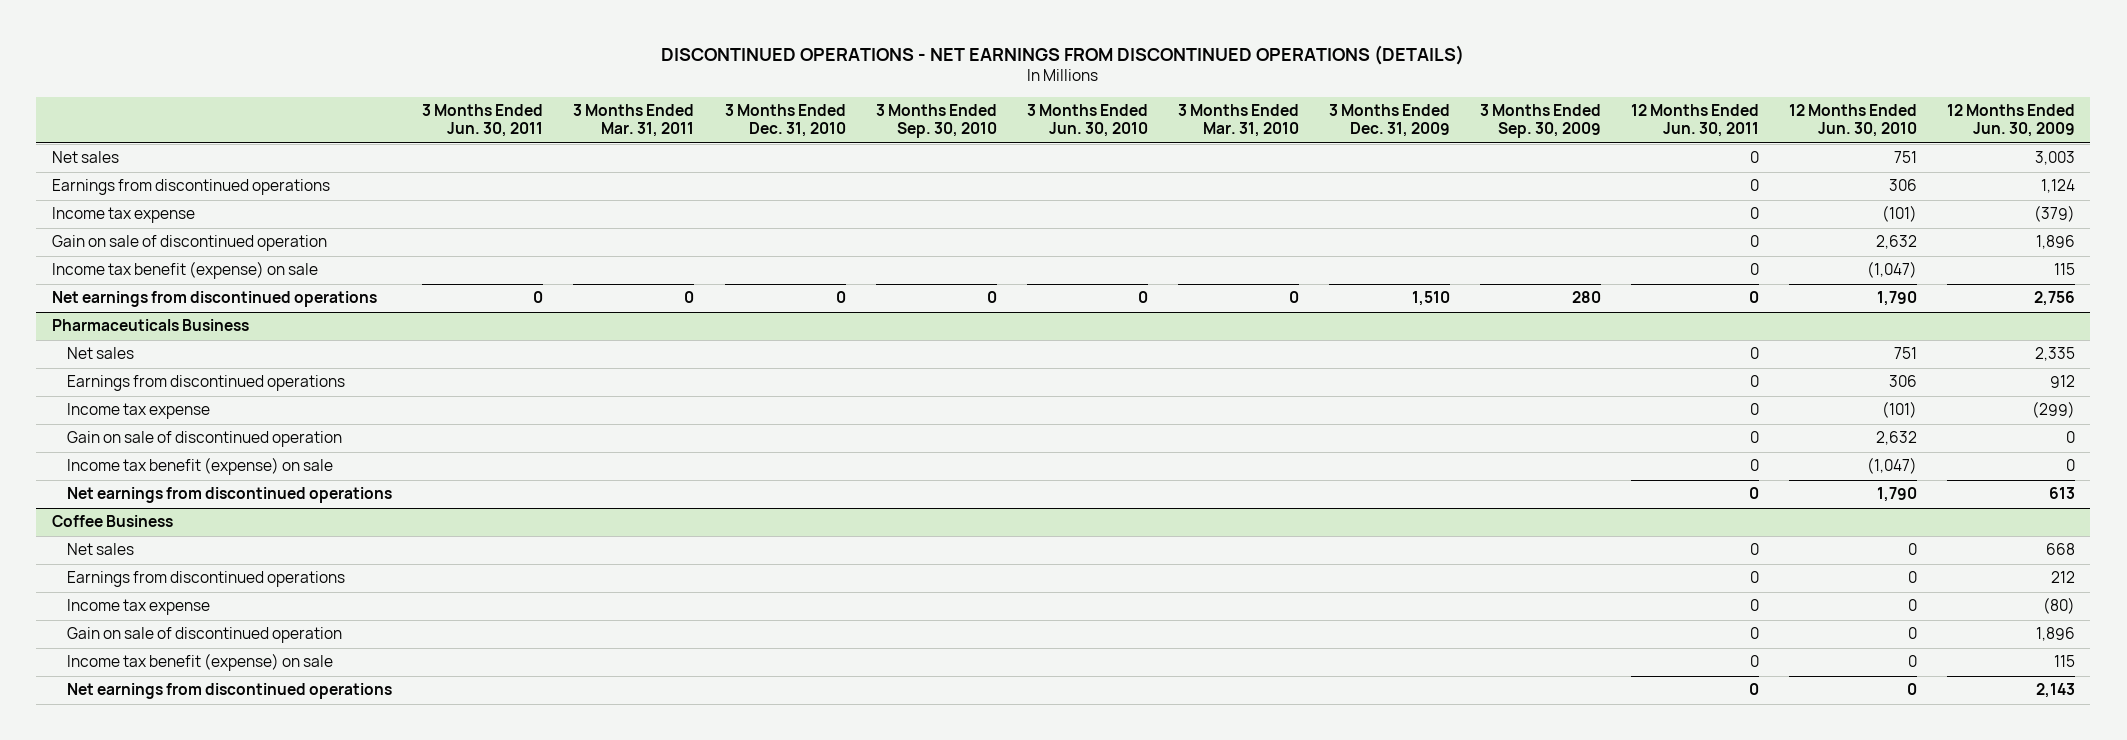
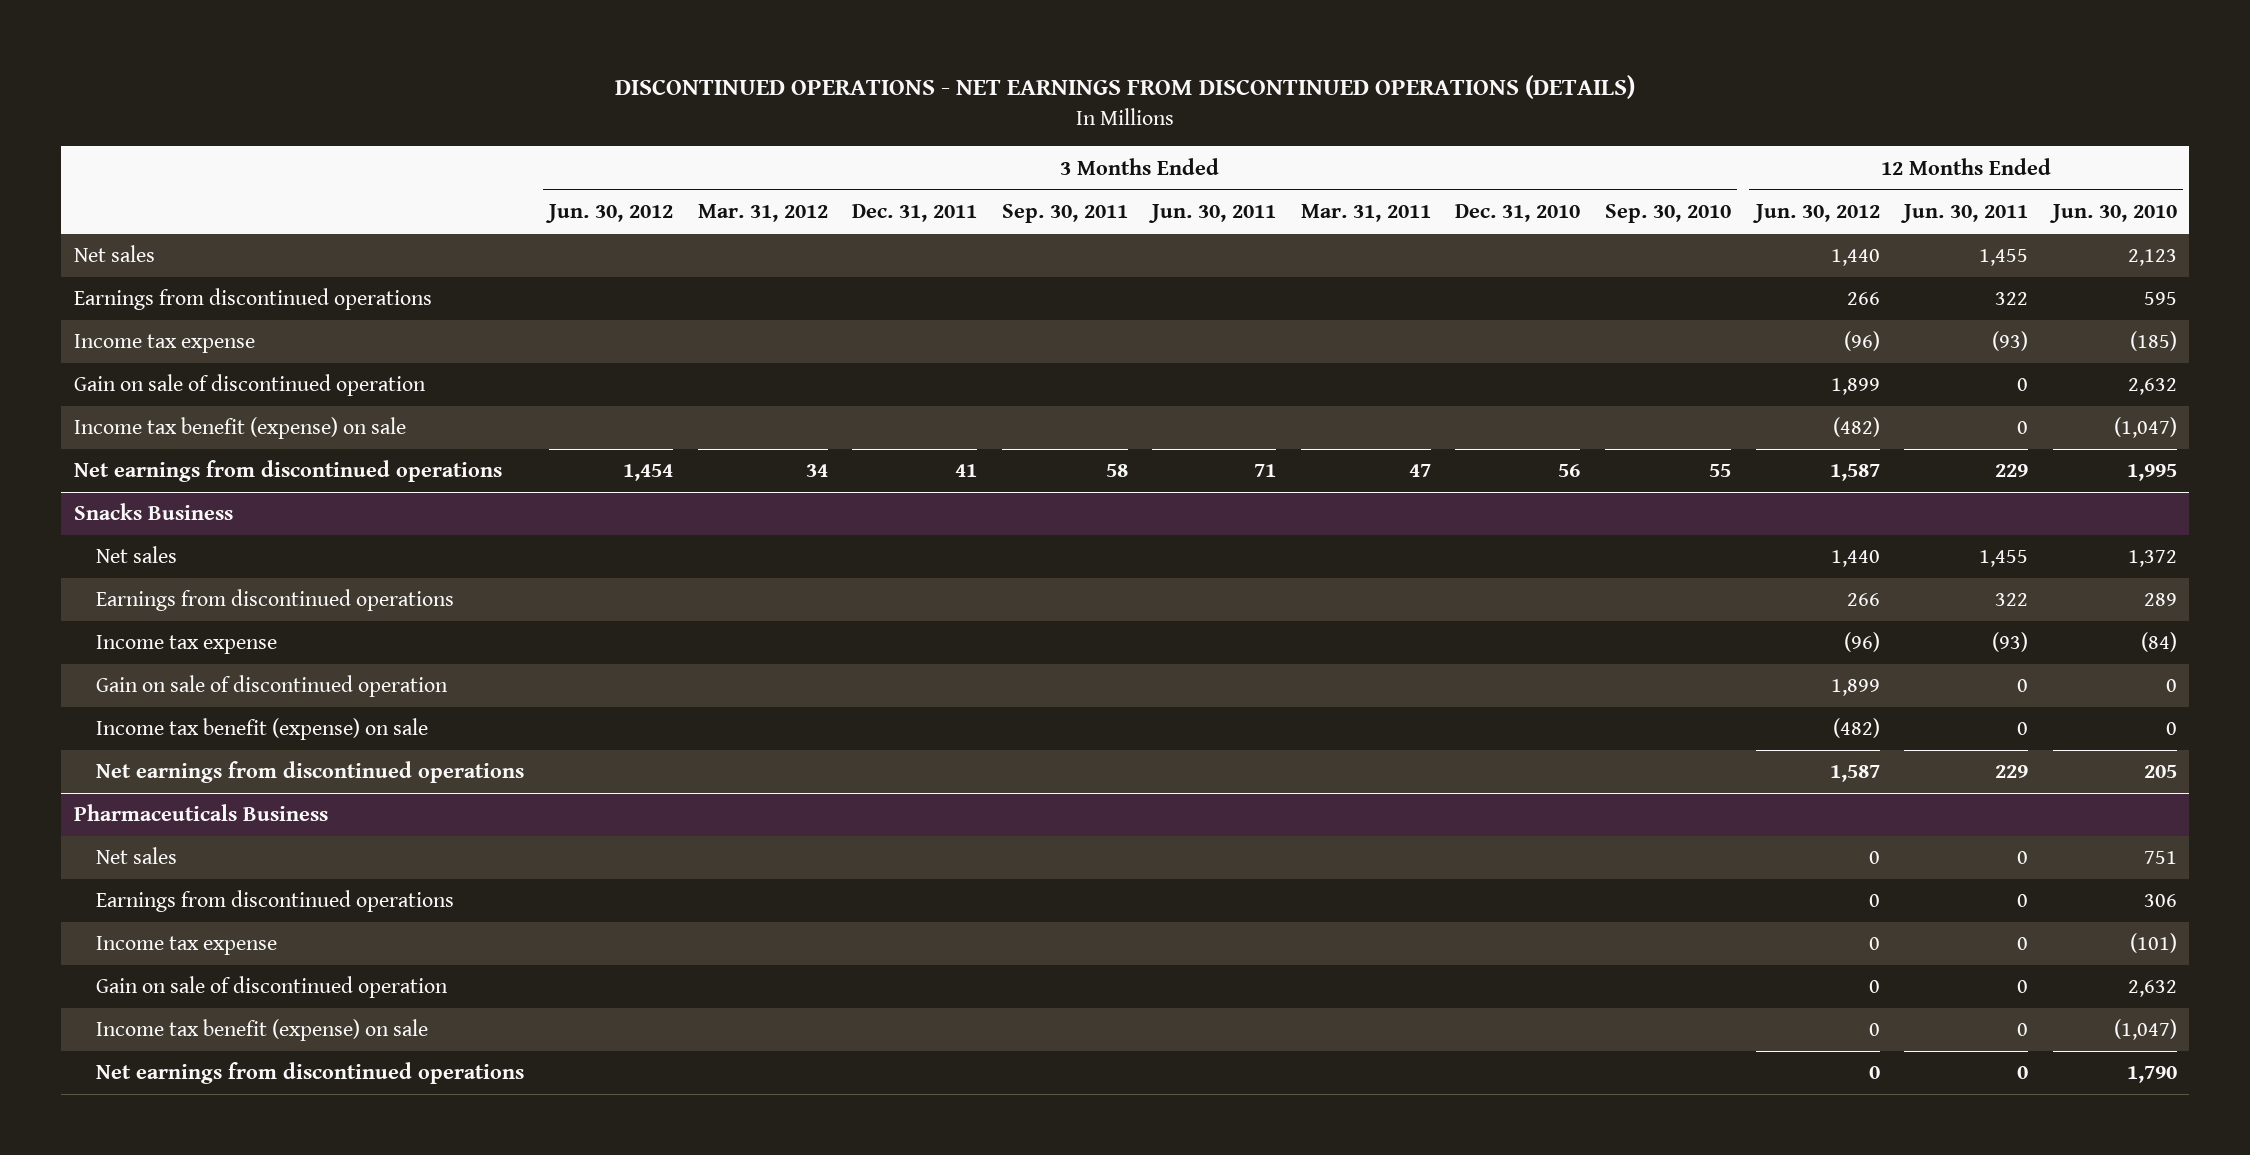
- | 3 Months Ended Jun. 30, 2011 | 3 Months Ended Mar. 31, 2011 | 3 Months Ended Dec. 31, 2010 | 3 Months Ended Sep. 30, 2010 | 3 Months Ended Jun. 30, 2010 | 3 Months Ended Mar. 31, 2010 | 3 Months Ended Dec. 31, 2009 | 3 Months Ended Sep. 30, 2009 | 12 Months Ended Jun. 30, 2011 | 12 Months Ended Jun. 30, 2010 | 12 Months Ended Jun. 30, 2009
+ | 3 Months Ended Jun. 30, 2012 | 3 Months Ended Mar. 31, 2012 | 3 Months Ended Dec. 31, 2011 | 3 Months Ended Sep. 30, 2011 | 3 Months Ended Jun. 30, 2011 | 3 Months Ended Mar. 31, 2011 | 3 Months Ended Dec. 31, 2010 | 3 Months Ended Sep. 30, 2010 | 12 Months Ended Jun. 30, 2012 | 12 Months Ended Jun. 30, 2011 | 12 Months Ended Jun. 30, 2010
- Net sales | | | | | | | | | 0 | 751 | 3,003
- Earnings from discontinued operations | | | | | | | | | 0 | 306 | 1,124
- Income tax expense | | | | | | | | | 0 | (101) | (379)
+ Net sales | | | | | | | | | 1,440 | 1,455 | 2,123
+ Earnings from discontinued operations | | | | | | | | | 266 | 322 | 595
+ Income tax expense | | | | | | | | | (96) | (93) | (185)
- Net earnings from discontinued operations | 0 | 0 | 0 | 0 | 0 | 0 | 1,510 | 280 | 0 | 1,790 | 2,756
+ Net earnings from discontinued operations | 1,454 | 34 | 41 | 58 | 71 | 47 | 56 | 55 | 1,587 | 229 | 1,995
+ Snacks Business
+ Net sales | | | | | | | | | 1,440 | 1,455 | 1,372
+ Earnings from discontinued operations | | | | | | | | | 266 | 322 | 289
+ Income tax expense | | | | | | | | | (96) | (93) | (84)
+ Gain on sale of discontinued operation | | | | | | | | | 1,899 | 0 | 0
+ Income tax benefit (expense) on sale | | | | | | | | | (482) | 0 | 0
+ Net earnings from discontinued operations | | | | | | | | | 1,587 | 229 | 205
- Coffee Business
- Net sales | | | | | | | | | 0 | 0 | 668
- Earnings from discontinued operations | | | | | | | | | 0 | 0 | 212
- Income tax expense | | | | | | | | | 0 | 0 | (80)
- Gain on sale of discontinued operation | | | | | | | | | 0 | 0 | 1,896
- Income tax benefit (expense) on sale | | | | | | | | | 0 | 0 | 115
- Net earnings from discontinued operations | | | | | | | | | 0 | 0 | 2,143

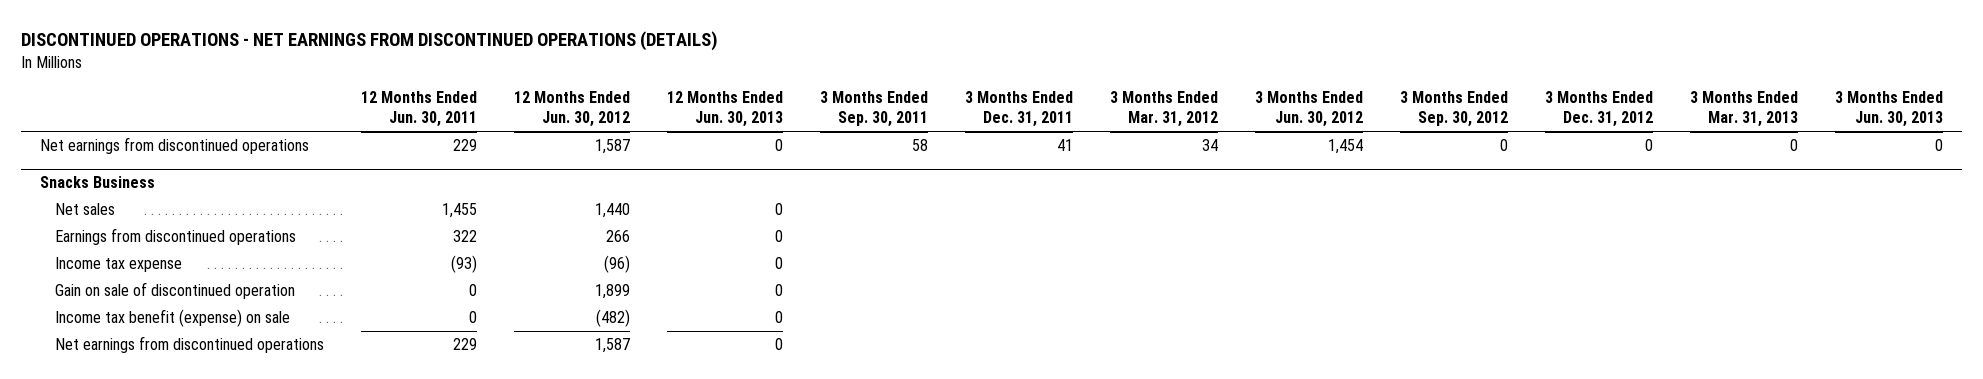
- | 3 Months Ended Jun. 30, 2012 | 3 Months Ended Mar. 31, 2012 | 3 Months Ended Dec. 31, 2011 | 3 Months Ended Sep. 30, 2011 | 3 Months Ended Jun. 30, 2011 | 3 Months Ended Mar. 31, 2011 | 3 Months Ended Dec. 31, 2010 | 3 Months Ended Sep. 30, 2010 | 12 Months Ended Jun. 30, 2012 | 12 Months Ended Jun. 30, 2011 | 12 Months Ended Jun. 30, 2010
+ | 12 Months Ended Jun. 30, 2011 | 12 Months Ended Jun. 30, 2012 | 12 Months Ended Jun. 30, 2013 | 3 Months Ended Sep. 30, 2011 | 3 Months Ended Dec. 31, 2011 | 3 Months Ended Mar. 31, 2012 | 3 Months Ended Jun. 30, 2012 | 3 Months Ended Sep. 30, 2012 | 3 Months Ended Dec. 31, 2012 | 3 Months Ended Mar. 31, 2013 | 3 Months Ended Jun. 30, 2013
- Net sales | | | | | | | | | 1,440 | 1,455 | 2,123
- Earnings from discontinued operations | | | | | | | | | 266 | 322 | 595
- Income tax expense | | | | | | | | | (96) | (93) | (185)
- Gain on sale of discontinued operation | | | | | | | | | 1,899 | 0 | 2,632
- Income tax benefit (expense) on sale | | | | | | | | | (482) | 0 | (1,047)
- Pharmaceuticals Business
- Net sales | | | | | | | | | 0 | 0 | 751
- Earnings from discontinued operations | | | | | | | | | 0 | 0 | 306
- Income tax expense | | | | | | | | | 0 | 0 | (101)
- Gain on sale of discontinued operation | | | | | | | | | 0 | 0 | 2,632
- Income tax benefit (expense) on sale | | | | | | | | | 0 | 0 | (1,047)
- Net earnings from discontinued operations | | | | | | | | | 0 | 0 | 1,790

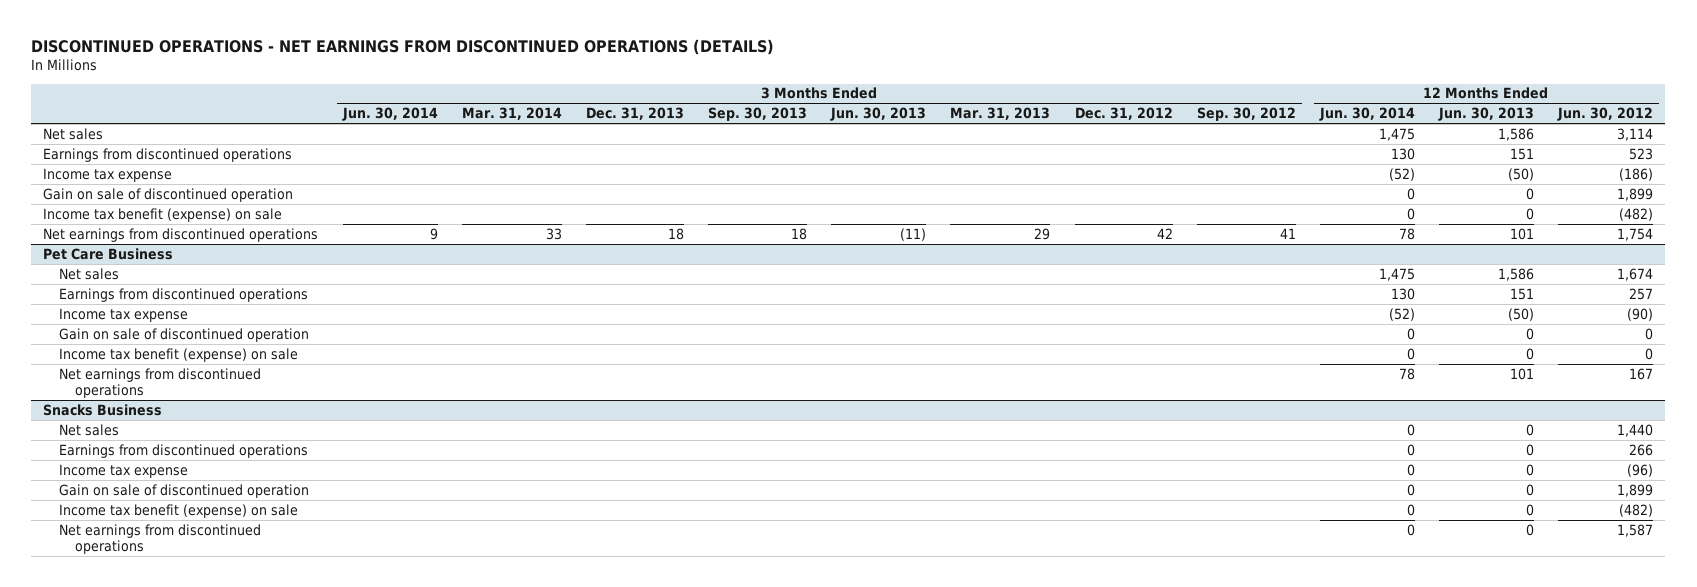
- | 12 Months Ended Jun. 30, 2011 | 12 Months Ended Jun. 30, 2012 | 12 Months Ended Jun. 30, 2013 | 3 Months Ended Sep. 30, 2011 | 3 Months Ended Dec. 31, 2011 | 3 Months Ended Mar. 31, 2012 | 3 Months Ended Jun. 30, 2012 | 3 Months Ended Sep. 30, 2012 | 3 Months Ended Dec. 31, 2012 | 3 Months Ended Mar. 31, 2013 | 3 Months Ended Jun. 30, 2013
+ | 3 Months Ended Jun. 30, 2014 | 3 Months Ended Mar. 31, 2014 | 3 Months Ended Dec. 31, 2013 | 3 Months Ended Sep. 30, 2013 | 3 Months Ended Jun. 30, 2013 | 3 Months Ended Mar. 31, 2013 | 3 Months Ended Dec. 31, 2012 | 3 Months Ended Sep. 30, 2012 | 12 Months Ended Jun. 30, 2014 | 12 Months Ended Jun. 30, 2013 | 12 Months Ended Jun. 30, 2012
- Net earnings from discontinued operations | 229 | 1,587 | 0 | 58 | 41 | 34 | 1,454 | 0 | 0 | 0 | 0
+ Net sales | | | | | | | | | 1,475 | 1,586 | 3,114
+ Earnings from discontinued operations | | | | | | | | | 130 | 151 | 523
+ Income tax expense | | | | | | | | | (52) | (50) | (186)
+ Gain on sale of discontinued operation | | | | | | | | | 0 | 0 | 1,899
+ Income tax benefit (expense) on sale | | | | | | | | | 0 | 0 | (482)
+ Net earnings from discontinued operations | 9 | 33 | 18 | 18 | (11) | 29 | 42 | 41 | 78 | 101 | 1,754
+ Pet Care Business
+ Net sales | | | | | | | | | 1,475 | 1,586 | 1,674
+ Earnings from discontinued operations | | | | | | | | | 130 | 151 | 257
+ Income tax expense | | | | | | | | | (52) | (50) | (90)
+ Gain on sale of discontinued operation | | | | | | | | | 0 | 0 | 0
+ Income tax benefit (expense) on sale | | | | | | | | | 0 | 0 | 0
+ Net earnings from discontinued operations | | | | | | | | | 78 | 101 | 167

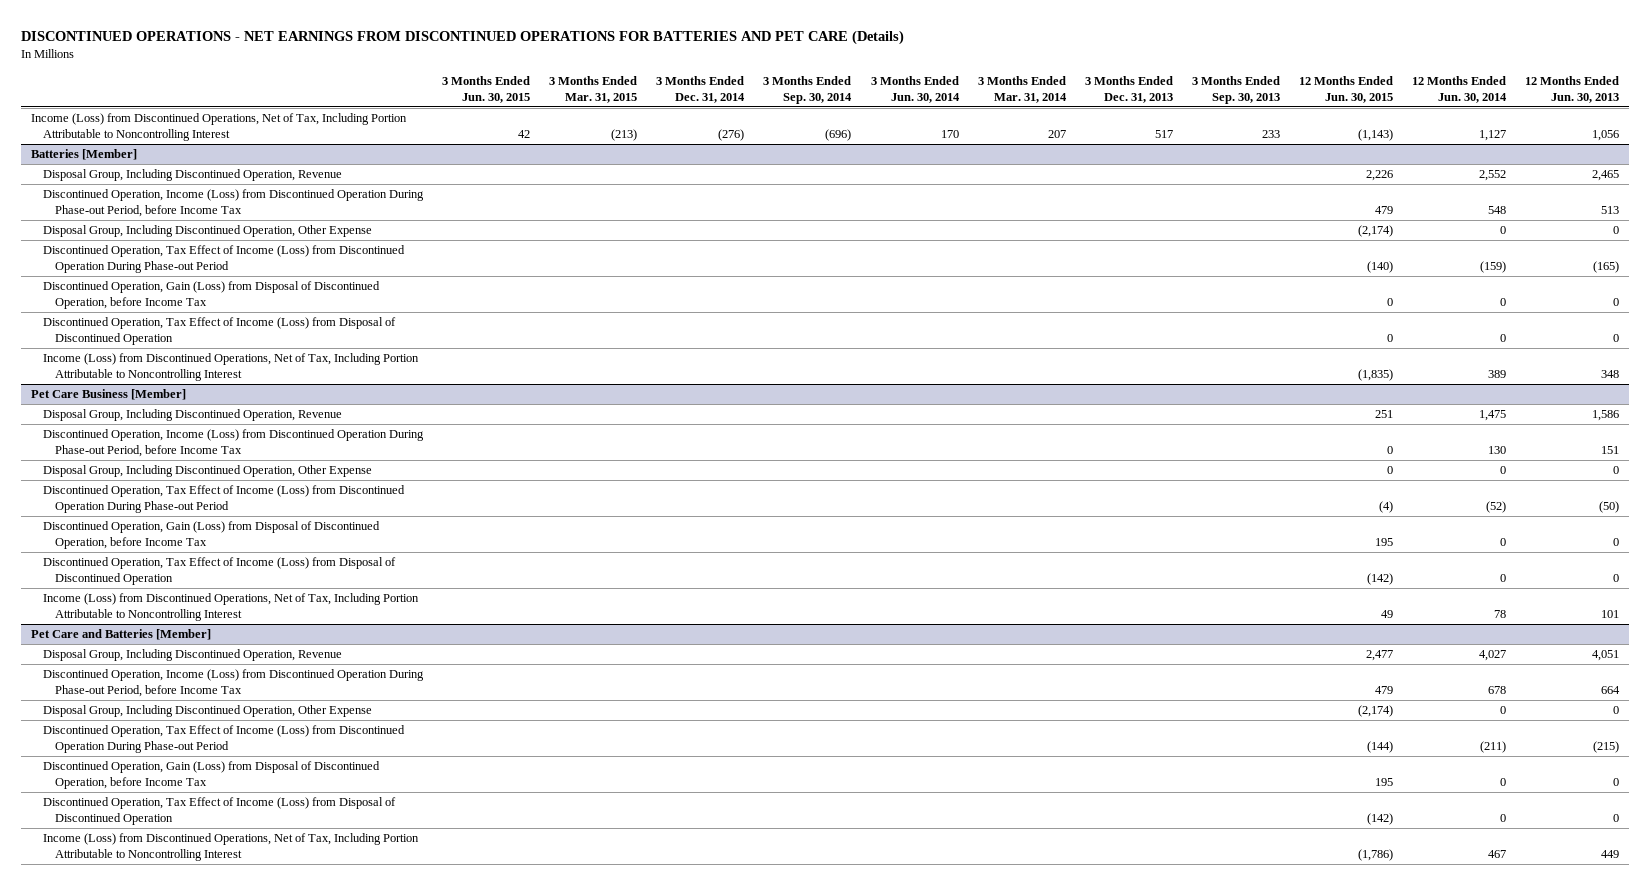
- DISCONTINUED OPERATIONS - NET EARNINGS FROM DISCONTINUED OPERATIONS (DETAILS)
+ DISCONTINUED OPERATIONS - NET EARNINGS FROM DISCONTINUED OPERATIONS FOR BATTERIES AND PET CARE (Details)
- | 3 Months Ended Jun. 30, 2014 | 3 Months Ended Mar. 31, 2014 | 3 Months Ended Dec. 31, 2013 | 3 Months Ended Sep. 30, 2013 | 3 Months Ended Jun. 30, 2013 | 3 Months Ended Mar. 31, 2013 | 3 Months Ended Dec. 31, 2012 | 3 Months Ended Sep. 30, 2012 | 12 Months Ended Jun. 30, 2014 | 12 Months Ended Jun. 30, 2013 | 12 Months Ended Jun. 30, 2012
+ | 3 Months Ended Jun. 30, 2015 | 3 Months Ended Mar. 31, 2015 | 3 Months Ended Dec. 31, 2014 | 3 Months Ended Sep. 30, 2014 | 3 Months Ended Jun. 30, 2014 | 3 Months Ended Mar. 31, 2014 | 3 Months Ended Dec. 31, 2013 | 3 Months Ended Sep. 30, 2013 | 12 Months Ended Jun. 30, 2015 | 12 Months Ended Jun. 30, 2014 | 12 Months Ended Jun. 30, 2013
- Net sales | | | | | | | | | 1,475 | 1,586 | 3,114
- Earnings from discontinued operations | | | | | | | | | 130 | 151 | 523
- Income tax expense | | | | | | | | | (52) | (50) | (186)
- Gain on sale of discontinued operation | | | | | | | | | 0 | 0 | 1,899
- Income tax benefit (expense) on sale | | | | | | | | | 0 | 0 | (482)
- Net earnings from discontinued operations | 9 | 33 | 18 | 18 | (11) | 29 | 42 | 41 | 78 | 101 | 1,754
- Pet Care Business
- Net sales | | | | | | | | | 1,475 | 1,586 | 1,674
- Earnings from discontinued operations | | | | | | | | | 130 | 151 | 257
- Income tax expense | | | | | | | | | (52) | (50) | (90)
- Gain on sale of discontinued operation | | | | | | | | | 0 | 0 | 0
- Income tax benefit (expense) on sale | | | | | | | | | 0 | 0 | 0
- Net earnings from discontinued operations | | | | | | | | | 78 | 101 | 167
- Snacks Business
- Net sales | | | | | | | | | 0 | 0 | 1,440
- Earnings from discontinued operations | | | | | | | | | 0 | 0 | 266
- Income tax expense | | | | | | | | | 0 | 0 | (96)
- Gain on sale of discontinued operation | | | | | | | | | 0 | 0 | 1,899
- Income tax benefit (expense) on sale | | | | | | | | | 0 | 0 | (482)
- Net earnings from discontinued operations | | | | | | | | | 0 | 0 | 1,587
+ Income (Loss) from Discontinued Operations, Net of Tax, Including Portion Attributable to Noncontrolling Interest | 42 | (213) | (276) | (696) | 170 | 207 | 517 | 233 | (1,143) | 1,127 | 1,056
+ Batteries [Member]
+ Disposal Group, Including Discontinued Operation, Revenue | | | | | | | | | 2,226 | 2,552 | 2,465
+ Discontinued Operation, Income (Loss) from Discontinued Operation During Phase-out Period, before Income Tax | | | | | | | | | 479 | 548 | 513
+ Disposal Group, Including Discontinued Operation, Other Expense | | | | | | | | | (2,174) | 0 | 0
+ Discontinued Operation, Tax Effect of Income (Loss) from Discontinued Operation During Phase-out Period | | | | | | | | | (140) | (159) | (165)
+ Discontinued Operation, Gain (Loss) from Disposal of Discontinued Operation, before Income Tax | | | | | | | | | 0 | 0 | 0
+ Discontinued Operation, Tax Effect of Income (Loss) from Disposal of Discontinued Operation | | | | | | | | | 0 | 0 | 0
+ Income (Loss) from Discontinued Operations, Net of Tax, Including Portion Attributable to Noncontrolling Interest | | | | | | | | | (1,835) | 389 | 348
+ Pet Care Business [Member]
+ Disposal Group, Including Discontinued Operation, Revenue | | | | | | | | | 251 | 1,475 | 1,586
+ Discontinued Operation, Income (Loss) from Discontinued Operation During Phase-out Period, before Income Tax | | | | | | | | | 0 | 130 | 151
+ Disposal Group, Including Discontinued Operation, Other Expense | | | | | | | | | 0 | 0 | 0
+ Discontinued Operation, Tax Effect of Income (Loss) from Discontinued Operation During Phase-out Period | | | | | | | | | (4) | (52) | (50)
+ Discontinued Operation, Gain (Loss) from Disposal of Discontinued Operation, before Income Tax | | | | | | | | | 195 | 0 | 0
+ Discontinued Operation, Tax Effect of Income (Loss) from Disposal of Discontinued Operation | | | | | | | | | (142) | 0 | 0
+ Income (Loss) from Discontinued Operations, Net of Tax, Including Portion Attributable to Noncontrolling Interest | | | | | | | | | 49 | 78 | 101
+ Pet Care and Batteries [Member]
+ Disposal Group, Including Discontinued Operation, Revenue | | | | | | | | | 2,477 | 4,027 | 4,051
+ Discontinued Operation, Income (Loss) from Discontinued Operation During Phase-out Period, before Income Tax | | | | | | | | | 479 | 678 | 664
+ Disposal Group, Including Discontinued Operation, Other Expense | | | | | | | | | (2,174) | 0 | 0
+ Discontinued Operation, Tax Effect of Income (Loss) from Discontinued Operation During Phase-out Period | | | | | | | | | (144) | (211) | (215)
+ Discontinued Operation, Gain (Loss) from Disposal of Discontinued Operation, before Income Tax | | | | | | | | | 195 | 0 | 0
+ Discontinued Operation, Tax Effect of Income (Loss) from Disposal of Discontinued Operation | | | | | | | | | (142) | 0 | 0
+ Income (Loss) from Discontinued Operations, Net of Tax, Including Portion Attributable to Noncontrolling Interest | | | | | | | | | (1,786) | 467 | 449

